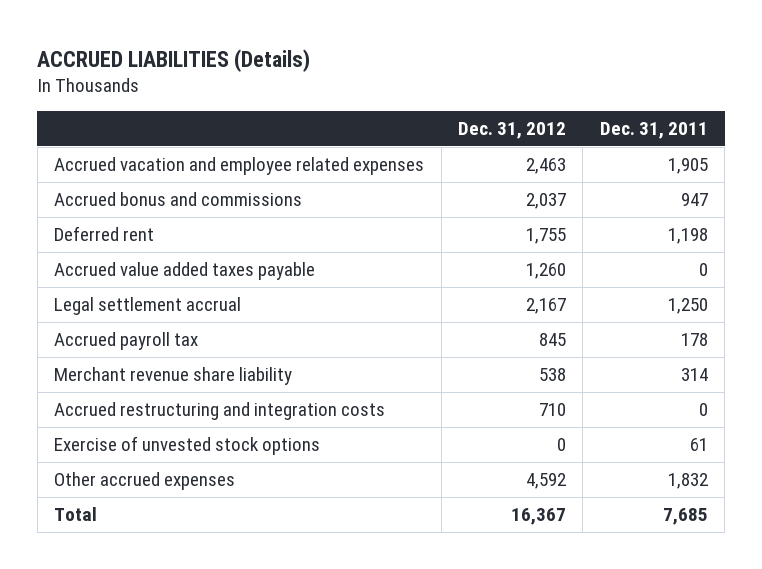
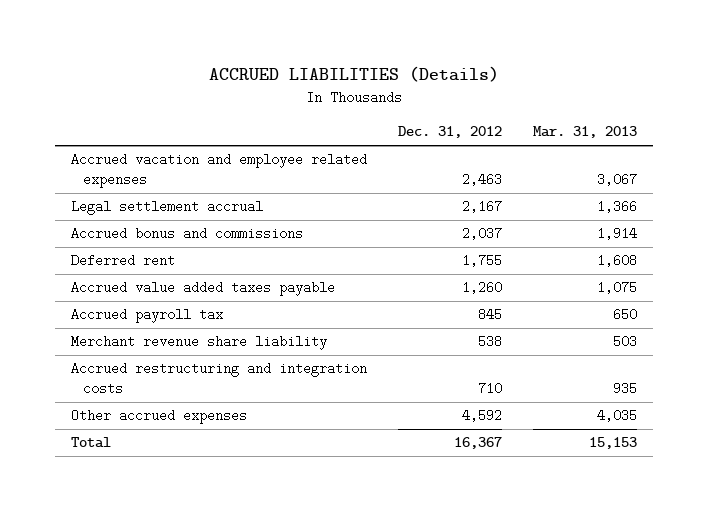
- | Dec. 31, 2012 | Dec. 31, 2011
+ | Dec. 31, 2012 | Mar. 31, 2013
moved up: Legal settlement accrual | 2,167 | 1,366
- Exercise of unvested stock options | 0 | 61

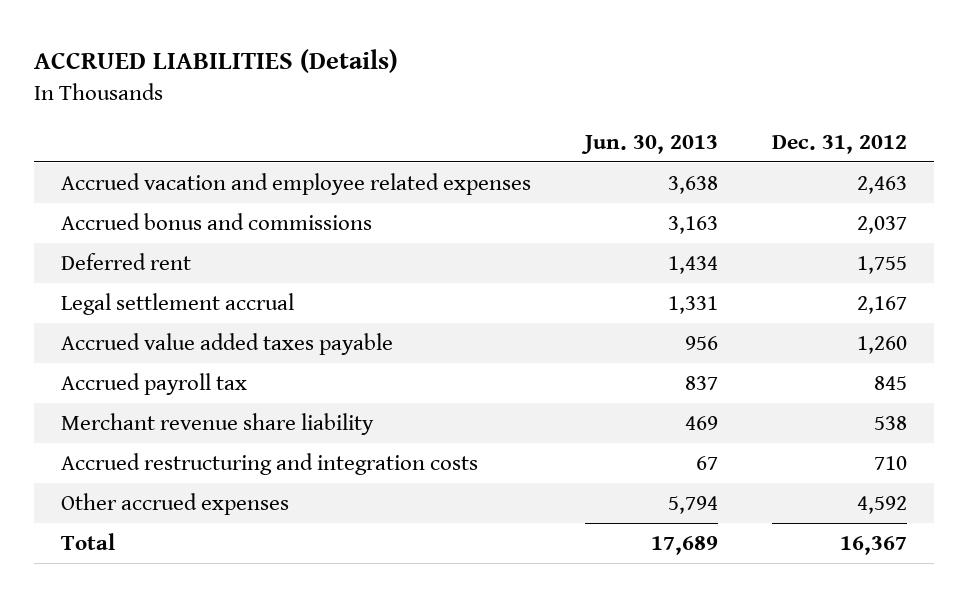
- | Dec. 31, 2012 | Mar. 31, 2013
+ | Jun. 30, 2013 | Dec. 31, 2012
moved down: Legal settlement accrual | 1,331 | 2,167

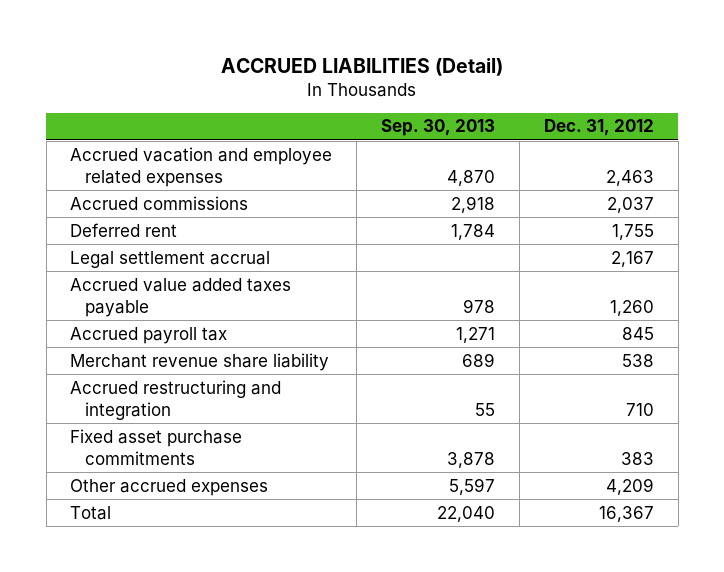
- ACCRUED LIABILITIES (Details)
+ ACCRUED LIABILITIES (Detail)
- | Jun. 30, 2013 | Dec. 31, 2012
+ | Sep. 30, 2013 | Dec. 31, 2012
- Accrued bonus and commissions | 3,163 | 2,037
+ Accrued commissions | 2,918 | 2,037
- Accrued restructuring and integration costs | 67 | 710
- Other accrued expenses | 5,794 | 4,592
+ Accrued restructuring and integration | 55 | 710
+ Fixed asset purchase commitments | 3,878 | 383
+ Other accrued expenses | 5,597 | 4,209

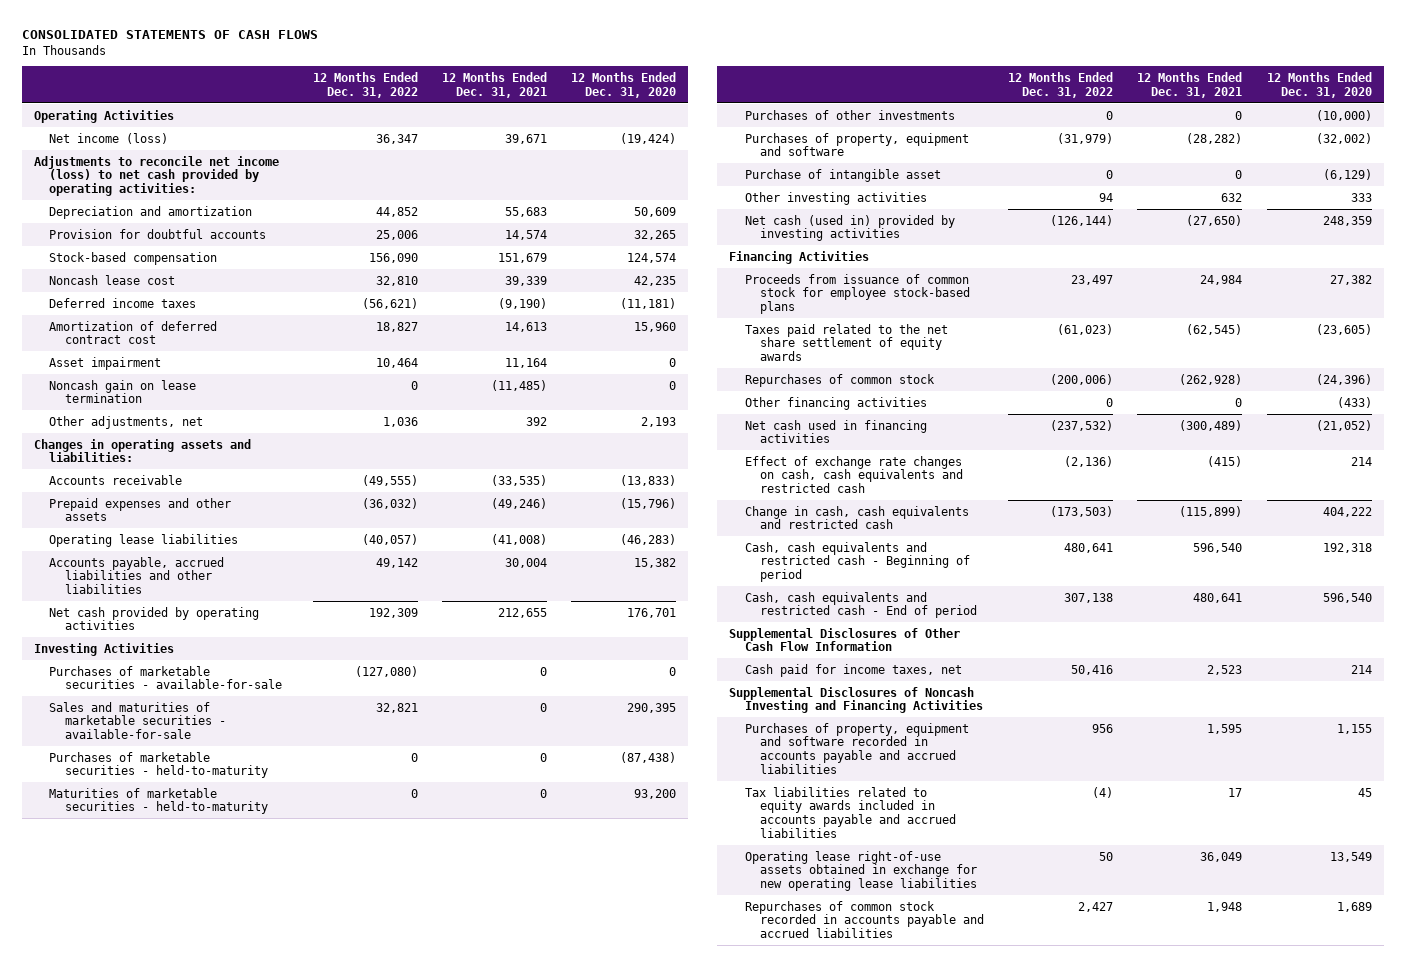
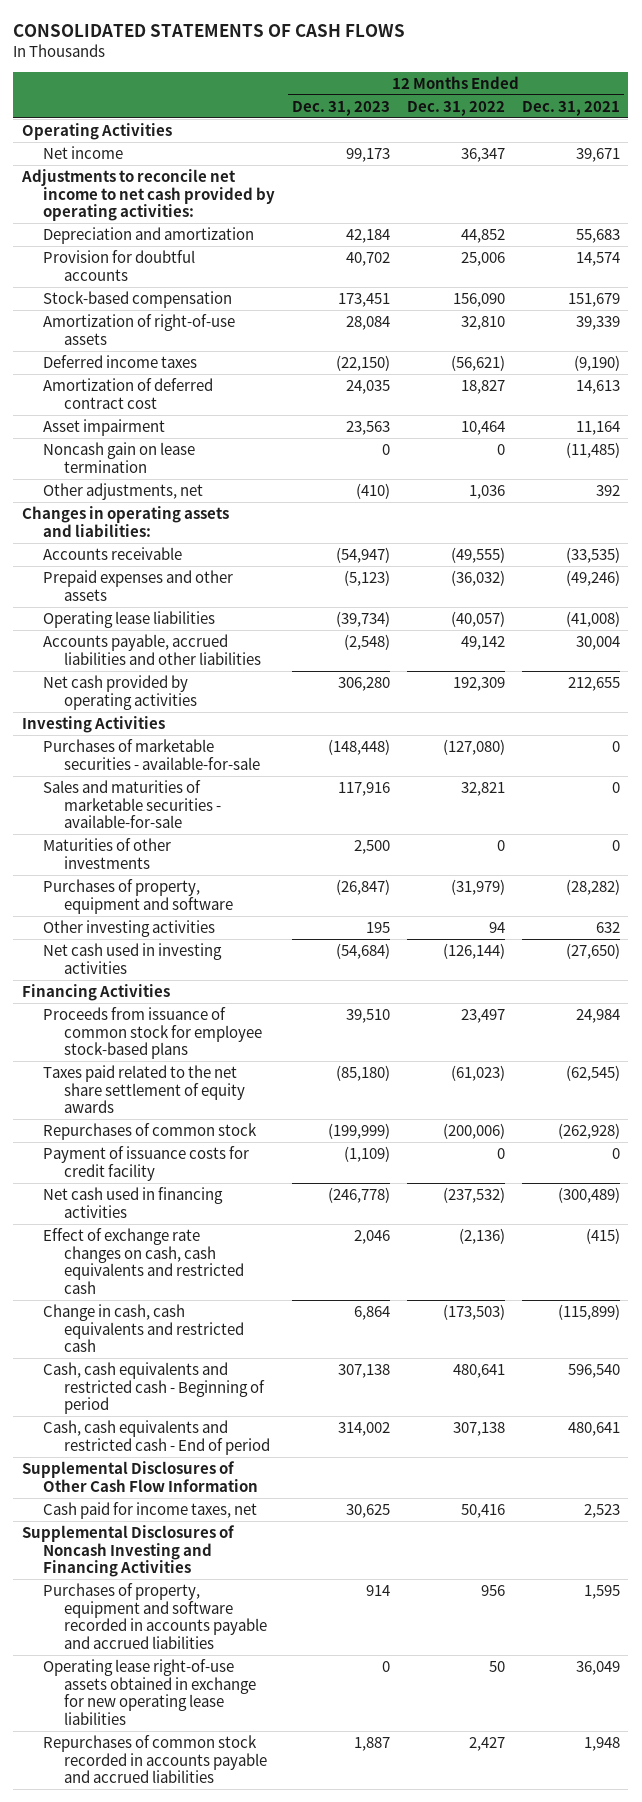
- | 12 Months Ended Dec. 31, 2022 | 12 Months Ended Dec. 31, 2021 | 12 Months Ended Dec. 31, 2020
+ | 12 Months Ended Dec. 31, 2023 | 12 Months Ended Dec. 31, 2022 | 12 Months Ended Dec. 31, 2021
- Net income (loss) | 36,347 | 39,671 | (19,424)
- Adjustments to reconcile net income (loss) to net cash provided by operating activities:
+ Net income | 99,173 | 36,347 | 39,671
+ Adjustments to reconcile net income to net cash provided by operating activities:
- Noncash lease cost | 32,810 | 39,339 | 42,235
+ Amortization of right-of-use assets | 28,084 | 32,810 | 39,339
- Purchases of marketable securities - held-to-maturity | 0 | 0 | (87,438)
- Maturities of marketable securities - held-to-maturity | 0 | 0 | 93,200
- Purchases of other investments | 0 | 0 | (10,000)
+ Maturities of other investments | 2,500 | 0 | 0
- Purchase of intangible asset | 0 | 0 | (6,129)
- Net cash (used in) provided by investing activities | (126,144) | (27,650) | 248,359
+ Net cash used in investing activities | (54,684) | (126,144) | (27,650)
- Other financing activities | 0 | 0 | (433)
+ Payment of issuance costs for credit facility | (1,109) | 0 | 0
- Tax liabilities related to equity awards included in accounts payable and accrued liabilities | (4) | 17 | 45

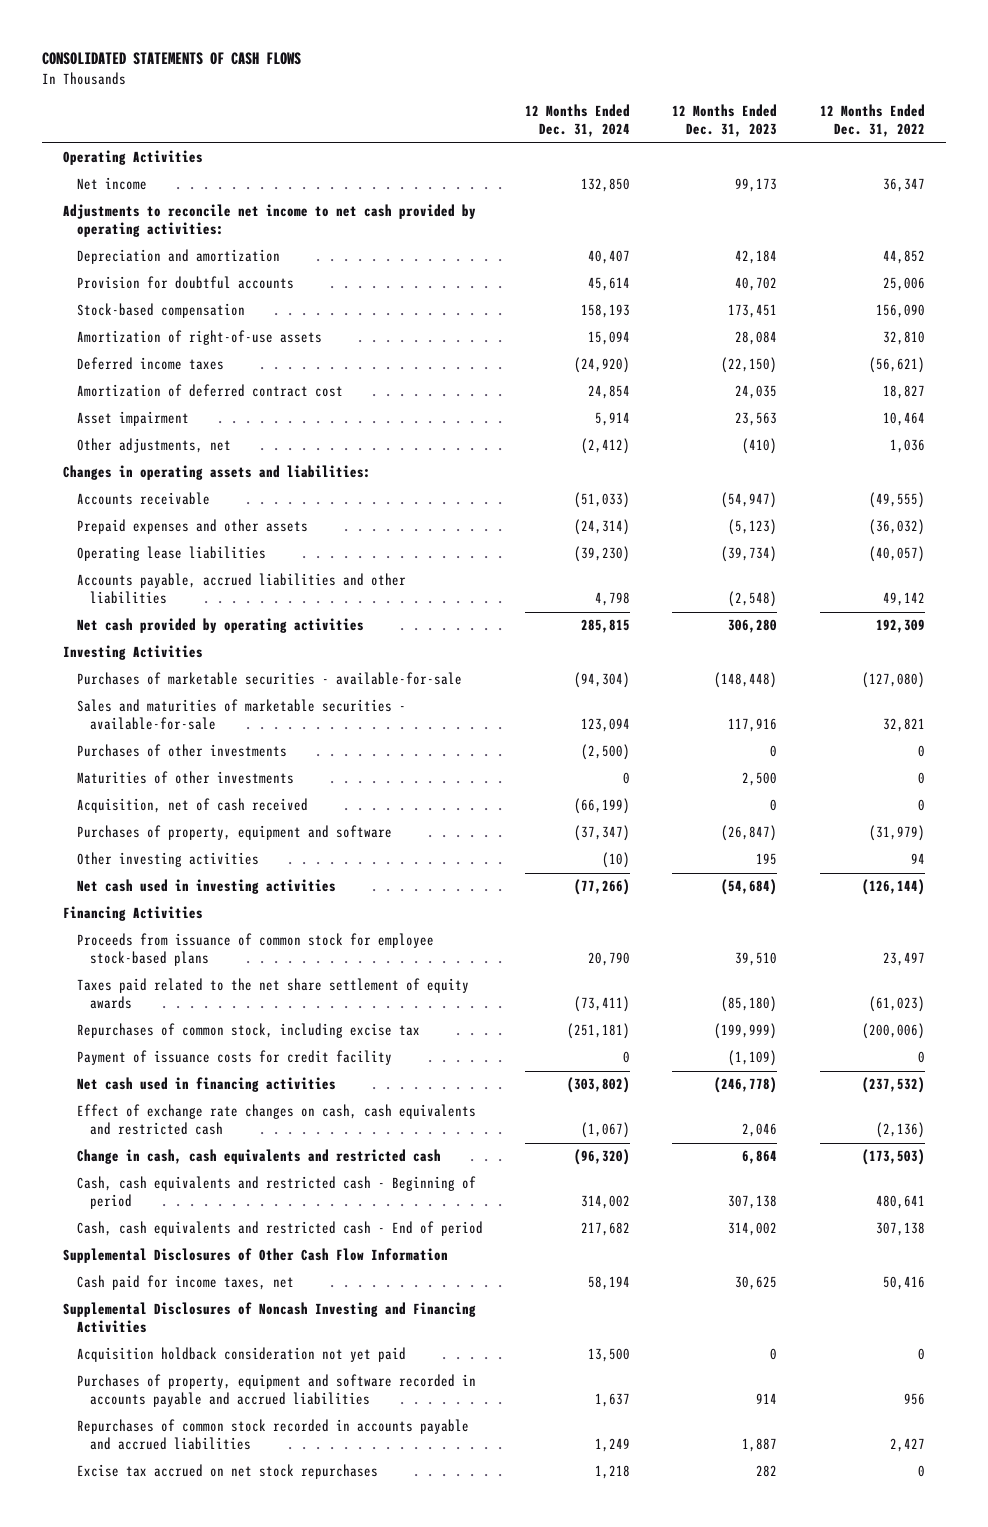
- | 12 Months Ended Dec. 31, 2023 | 12 Months Ended Dec. 31, 2022 | 12 Months Ended Dec. 31, 2021
+ | 12 Months Ended Dec. 31, 2024 | 12 Months Ended Dec. 31, 2023 | 12 Months Ended Dec. 31, 2022
- Noncash gain on lease termination | 0 | 0 | (11,485)
+ Purchases of other investments | (2,500) | 0 | 0
+ Acquisition, net of cash received | (66,199) | 0 | 0
- Repurchases of common stock | (199,999) | (200,006) | (262,928)
+ Repurchases of common stock, including excise tax | (251,181) | (199,999) | (200,006)
+ Acquisition holdback consideration not yet paid | 13,500 | 0 | 0
- Operating lease right-of-use assets obtained in exchange for new operating lease liabilities | 0 | 50 | 36,049
+ Excise tax accrued on net stock repurchases | 1,218 | 282 | 0

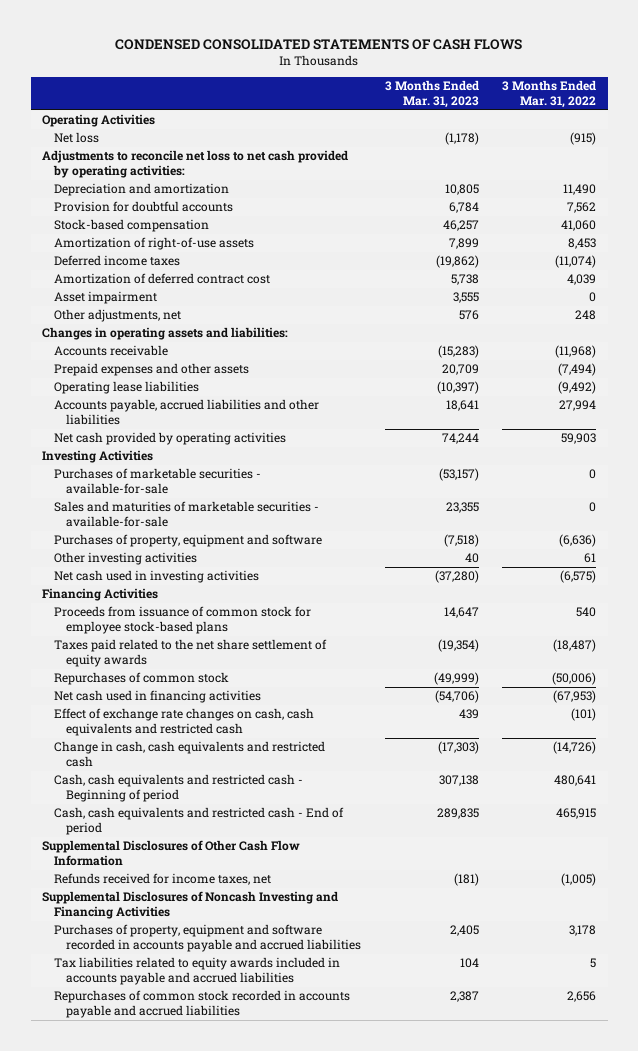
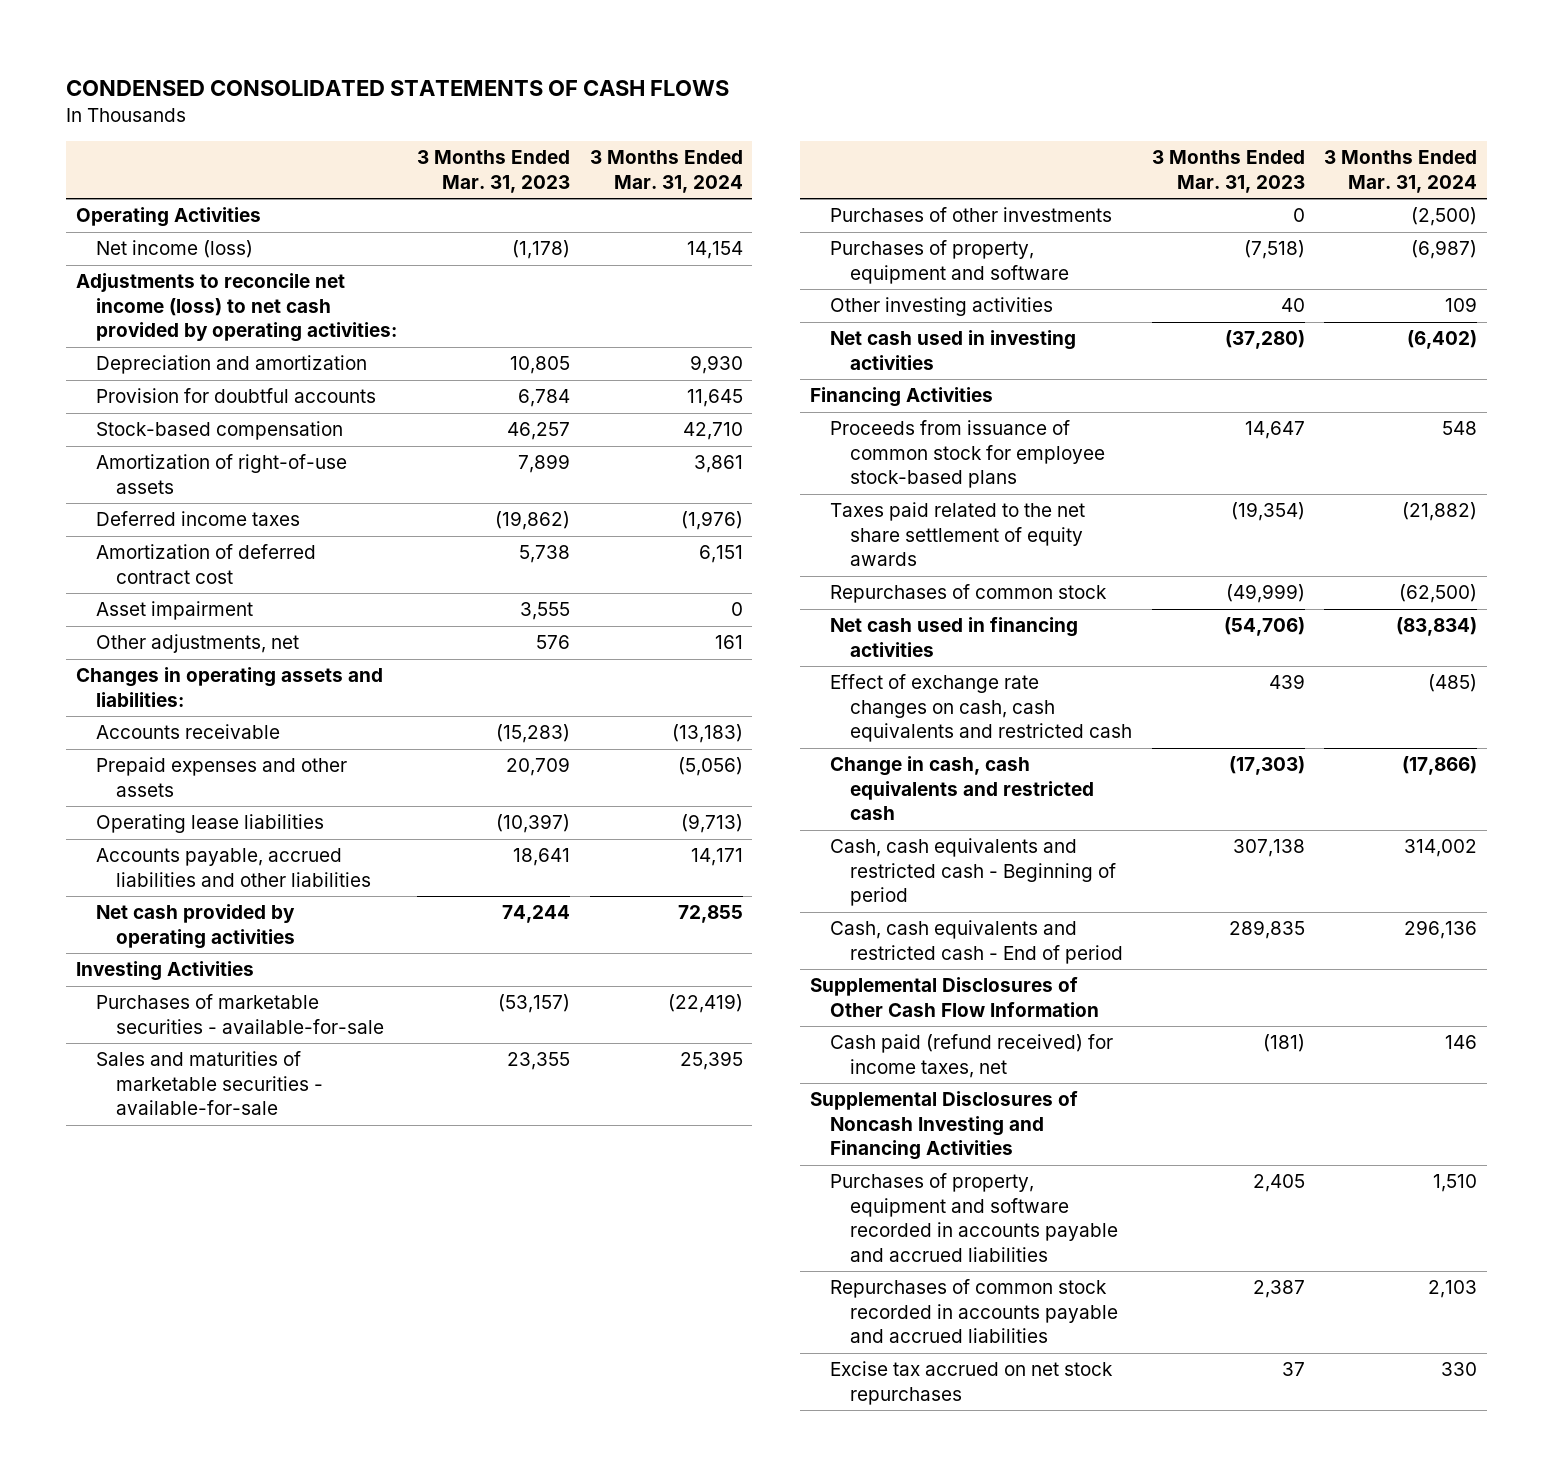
- | 3 Months Ended Mar. 31, 2023 | 3 Months Ended Mar. 31, 2022
+ | 3 Months Ended Mar. 31, 2023 | 3 Months Ended Mar. 31, 2024
- Net loss | (1,178) | (915)
- Adjustments to reconcile net loss to net cash provided by operating activities:
+ Net income (loss) | (1,178) | 14,154
+ Adjustments to reconcile net income (loss) to net cash provided by operating activities:
+ Purchases of other investments | 0 | (2,500)
- Refunds received for income taxes, net | (181) | (1,005)
+ Cash paid (refund received) for income taxes, net | (181) | 146
- Tax liabilities related to equity awards included in accounts payable and accrued liabilities | 104 | 5
+ Excise tax accrued on net stock repurchases | 37 | 330

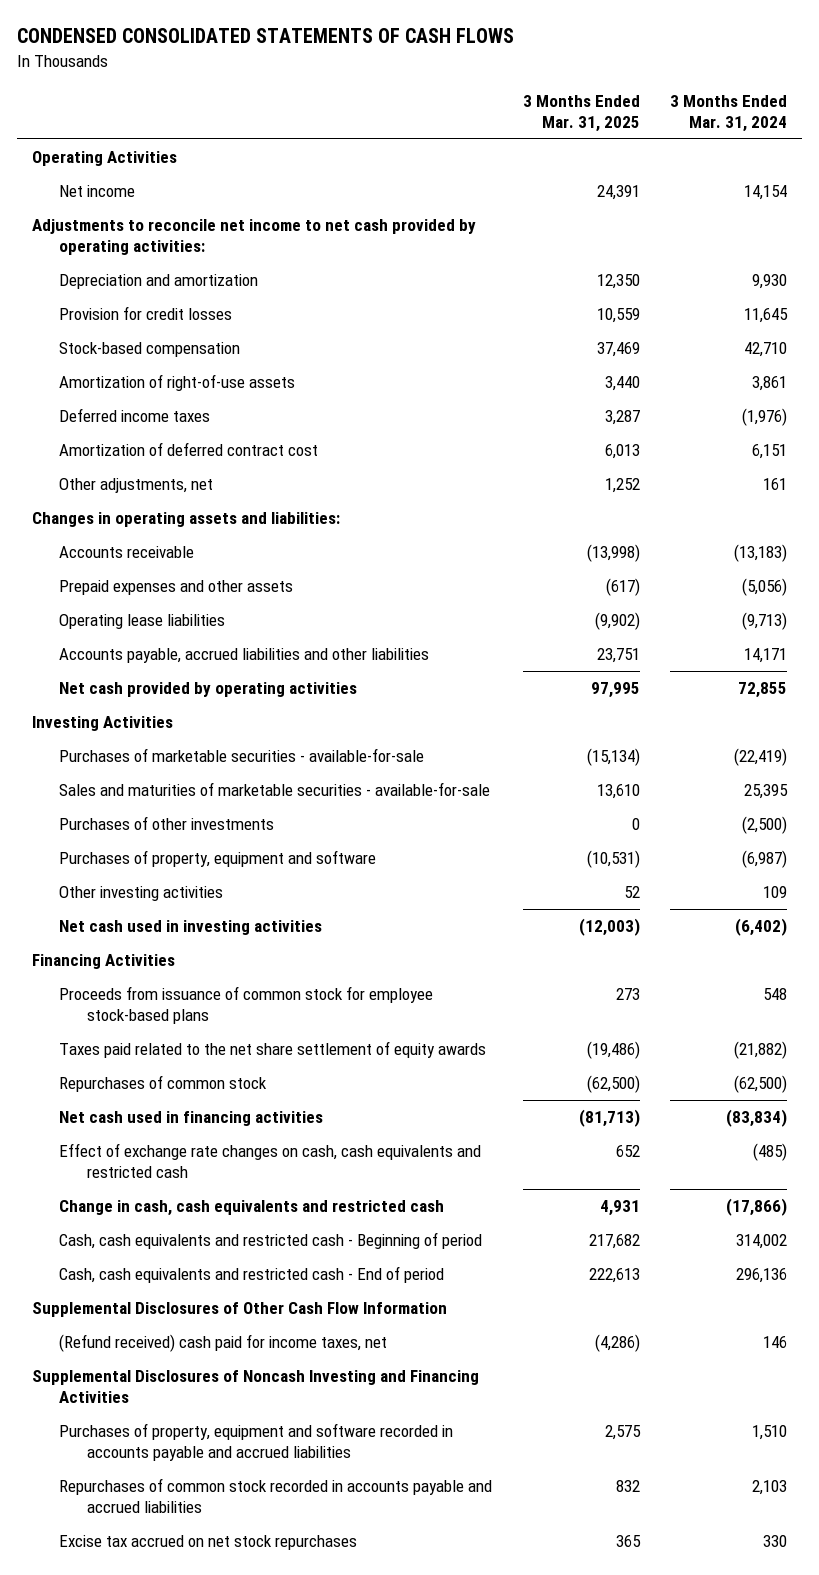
- | 3 Months Ended Mar. 31, 2023 | 3 Months Ended Mar. 31, 2024
+ | 3 Months Ended Mar. 31, 2025 | 3 Months Ended Mar. 31, 2024
- Net income (loss) | (1,178) | 14,154
- Adjustments to reconcile net income (loss) to net cash provided by operating activities:
+ Net income | 24,391 | 14,154
+ Adjustments to reconcile net income to net cash provided by operating activities:
- Provision for doubtful accounts | 6,784 | 11,645
+ Provision for credit losses | 10,559 | 11,645
- Asset impairment | 3,555 | 0
- Cash paid (refund received) for income taxes, net | (181) | 146
+ (Refund received) cash paid for income taxes, net | (4,286) | 146

